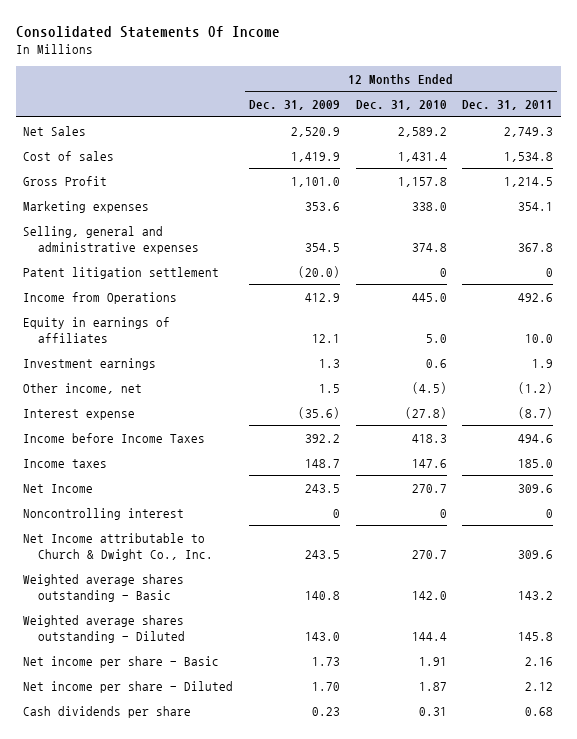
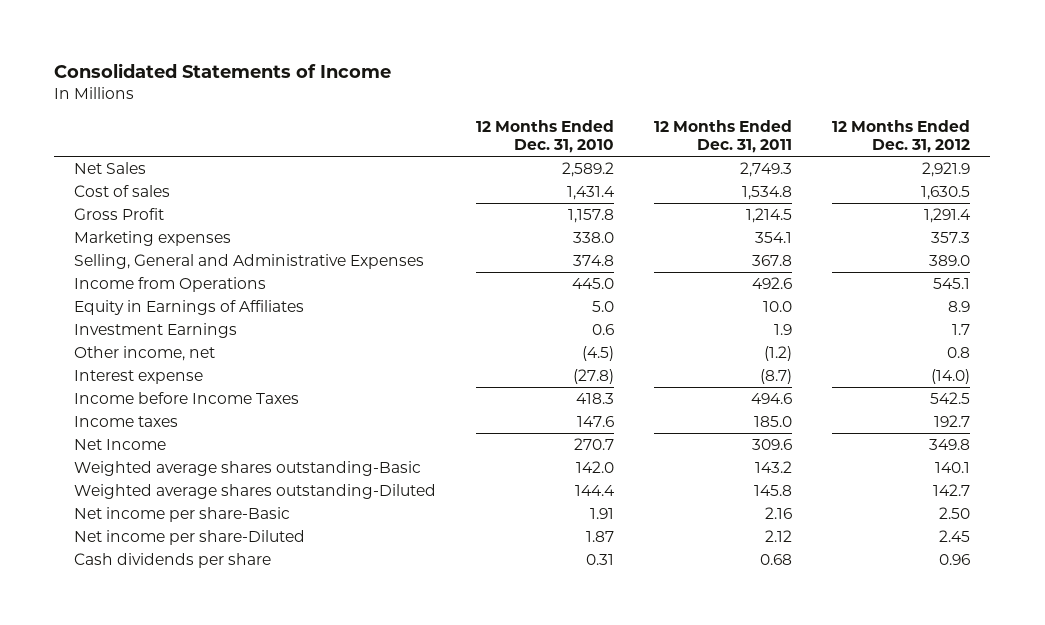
- Consolidated Statements Of Income
+ Consolidated Statements of Income
- | 12 Months Ended Dec. 31, 2009 | 12 Months Ended Dec. 31, 2010 | 12 Months Ended Dec. 31, 2011
+ | 12 Months Ended Dec. 31, 2010 | 12 Months Ended Dec. 31, 2011 | 12 Months Ended Dec. 31, 2012
- Selling, general and administrative expenses | 354.5 | 374.8 | 367.8
- Patent litigation settlement | (20.0) | 0 | 0
+ Selling, General and Administrative Expenses | 374.8 | 367.8 | 389.0
- Equity in earnings of affiliates | 12.1 | 5.0 | 10.0
- Investment earnings | 1.3 | 0.6 | 1.9
+ Equity in Earnings of Affiliates | 5.0 | 10.0 | 8.9
+ Investment Earnings | 0.6 | 1.9 | 1.7
- Noncontrolling interest | 0 | 0 | 0
- Net Income attributable to Church & Dwight Co., Inc. | 243.5 | 270.7 | 309.6
- Weighted average shares outstanding - Basic | 140.8 | 142.0 | 143.2
- Weighted average shares outstanding - Diluted | 143.0 | 144.4 | 145.8
- Net income per share - Basic | 1.73 | 1.91 | 2.16
- Net income per share - Diluted | 1.70 | 1.87 | 2.12
+ Weighted average shares outstanding-Basic | 142.0 | 143.2 | 140.1
+ Weighted average shares outstanding-Diluted | 144.4 | 145.8 | 142.7
+ Net income per share-Basic | 1.91 | 2.16 | 2.50
+ Net income per share-Diluted | 1.87 | 2.12 | 2.45

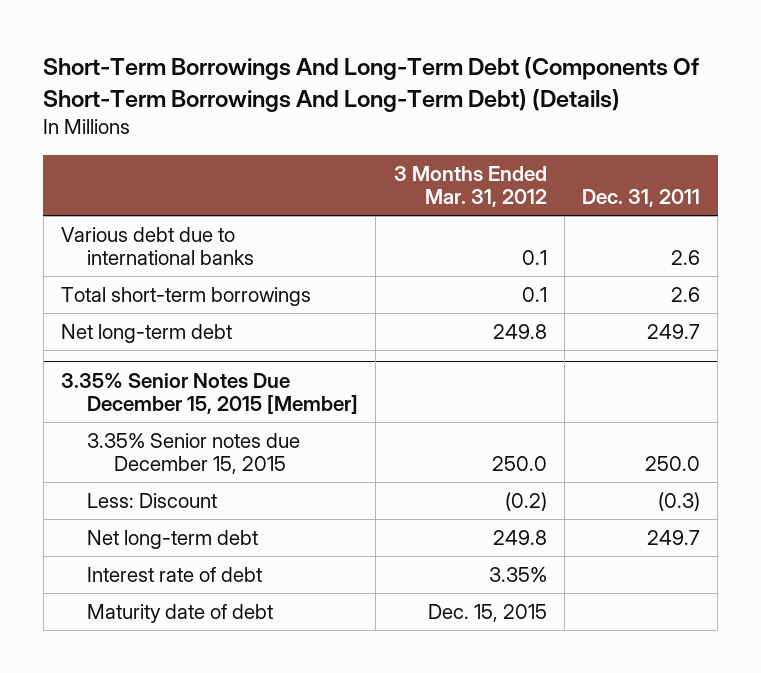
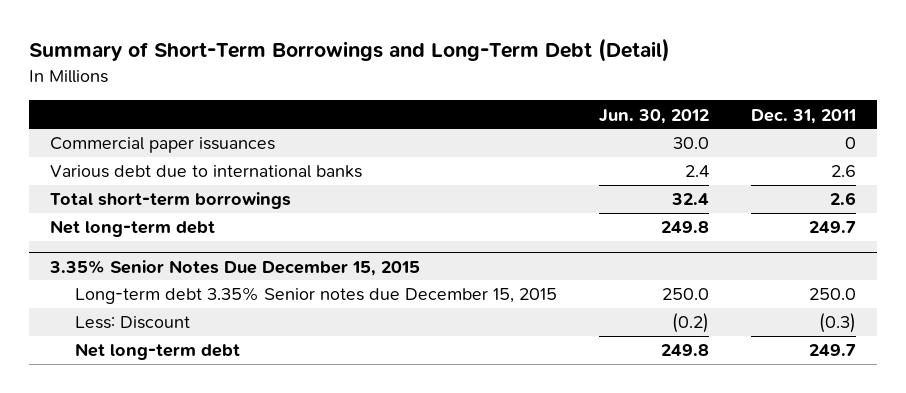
- Short-Term Borrowings And Long-Term Debt (Components Of Short-Term Borrowings And Long-Term Debt) (Details)
+ Summary of Short-Term Borrowings and Long-Term Debt (Detail)
- | 3 Months Ended Mar. 31, 2012 | Dec. 31, 2011
+ | Jun. 30, 2012 | Dec. 31, 2011
+ Commercial paper issuances | 30.0 | 0
- 3.35% Senior Notes Due December 15, 2015 [Member]
- 3.35% Senior notes due December 15, 2015 | 250.0 | 250.0
+ 3.35% Senior Notes Due December 15, 2015
+ Long-term debt 3.35% Senior notes due December 15, 2015 | 250.0 | 250.0
- Interest rate of debt | 3.35% |
- Maturity date of debt | Dec. 15, 2015 |

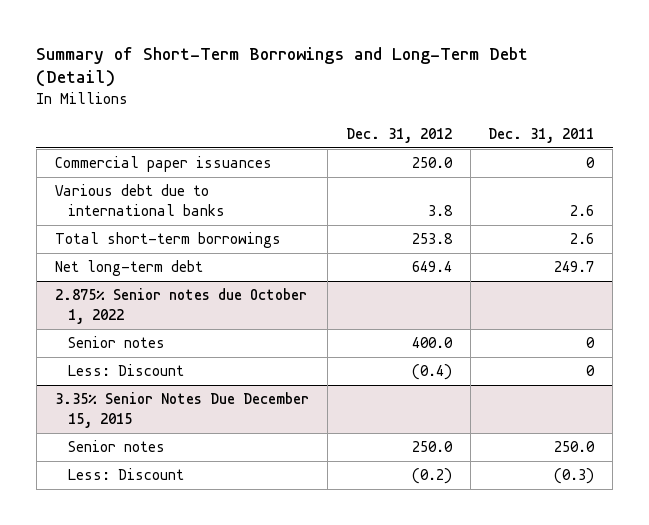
- | Jun. 30, 2012 | Dec. 31, 2011
+ | Dec. 31, 2012 | Dec. 31, 2011
+ 2.875% Senior notes due October 1, 2022
+ Senior notes | 400.0 | 0
+ Less: Discount | (0.4) | 0
@ 3.35% Senior Notes Due December 15, 2015
- Long-term debt 3.35% Senior notes due December 15, 2015 | 250.0 | 250.0
+ Senior notes | 250.0 | 250.0
- Net long-term debt | 249.8 | 249.7

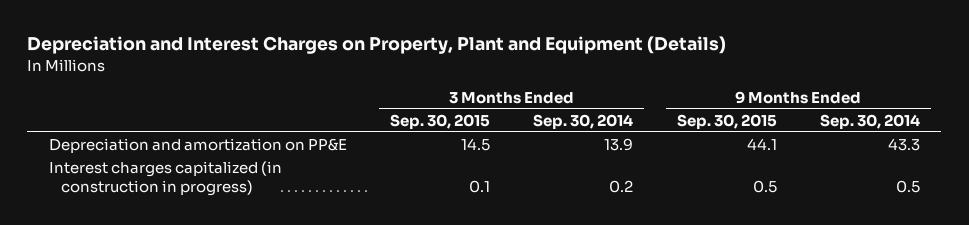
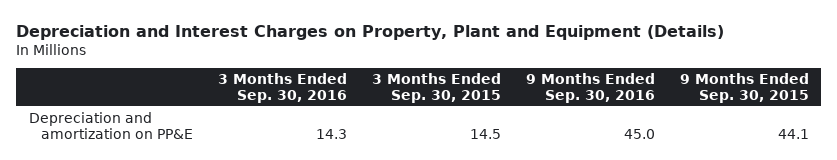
- | 3 Months Ended Sep. 30, 2015 | 3 Months Ended Sep. 30, 2014 | 9 Months Ended Sep. 30, 2015 | 9 Months Ended Sep. 30, 2014
+ | 3 Months Ended Sep. 30, 2016 | 3 Months Ended Sep. 30, 2015 | 9 Months Ended Sep. 30, 2016 | 9 Months Ended Sep. 30, 2015
- Interest charges capitalized (in construction in progress) | 0.1 | 0.2 | 0.5 | 0.5

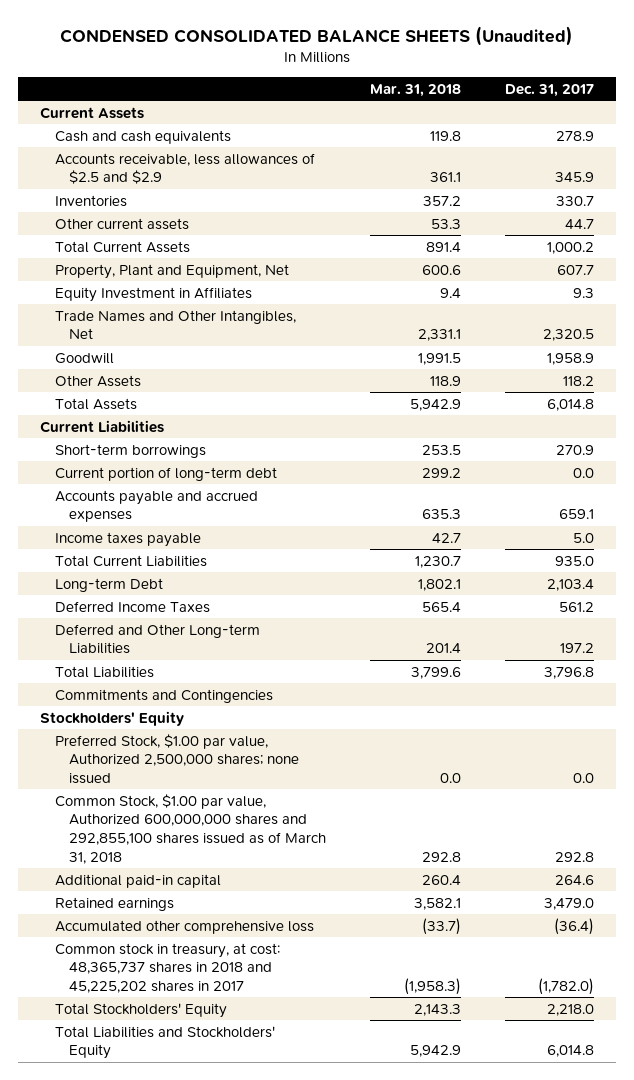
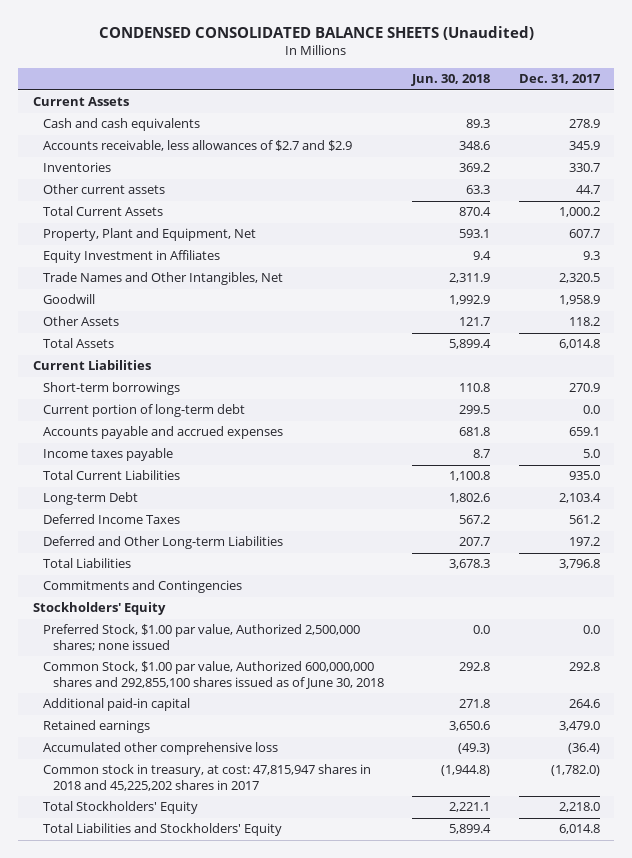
- | Mar. 31, 2018 | Dec. 31, 2017
+ | Jun. 30, 2018 | Dec. 31, 2017
- Accounts receivable, less allowances of $2.5 and $2.9 | 361.1 | 345.9
+ Accounts receivable, less allowances of $2.7 and $2.9 | 348.6 | 345.9
- Common Stock, $1.00 par value, Authorized 600,000,000 shares and 292,855,100 shares issued as of March 31, 2018 | 292.8 | 292.8
+ Common Stock, $1.00 par value, Authorized 600,000,000 shares and 292,855,100 shares issued as of June 30, 2018 | 292.8 | 292.8
- Common stock in treasury, at cost: 48,365,737 shares in 2018 and 45,225,202 shares in 2017 | (1,958.3) | (1,782.0)
+ Common stock in treasury, at cost: 47,815,947 shares in 2018 and 45,225,202 shares in 2017 | (1,944.8) | (1,782.0)

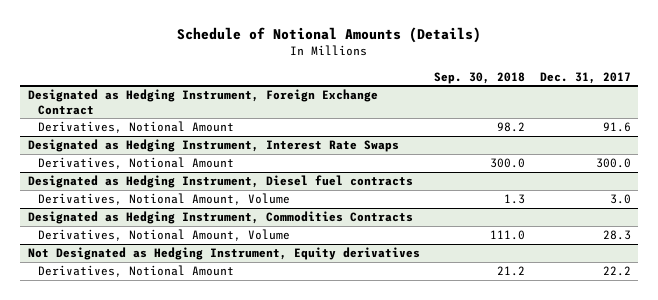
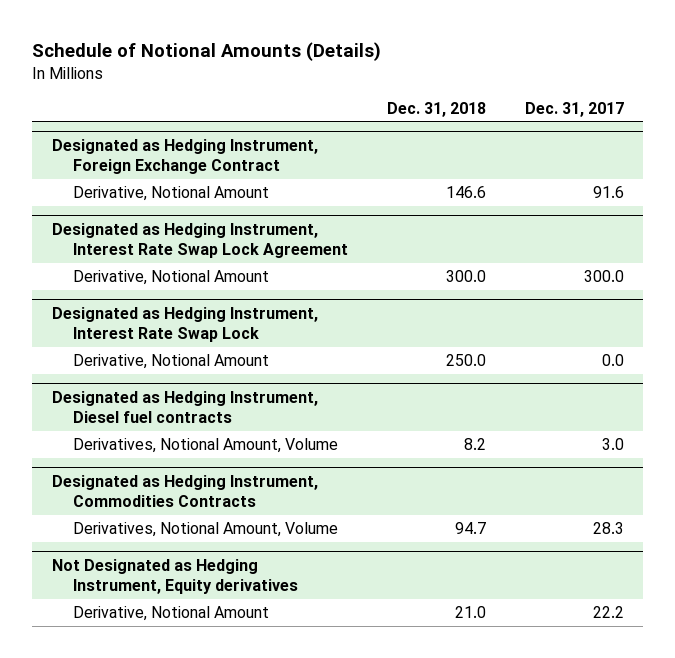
- | Sep. 30, 2018 | Dec. 31, 2017
+ | Dec. 31, 2018 | Dec. 31, 2017
@ Designated as Hedging Instrument, Foreign Exchange Contract
- Derivatives, Notional Amount | 98.2 | 91.6
- Designated as Hedging Instrument, Interest Rate Swaps
- Derivatives, Notional Amount | 300.0 | 300.0
@ Designated as Hedging Instrument, Foreign Exchange Contract
+ Derivative, Notional Amount | 146.6 | 91.6
+ Designated as Hedging Instrument, Interest Rate Swap Lock Agreement
+ Derivative, Notional Amount | 300.0 | 300.0
+ Designated as Hedging Instrument, Interest Rate Swap Lock
+ Derivative, Notional Amount | 250.0 | 0.0
@ Not Designated as Hedging Instrument, Equity derivatives
- Derivatives, Notional Amount | 21.2 | 22.2
+ Derivative, Notional Amount | 21.0 | 22.2

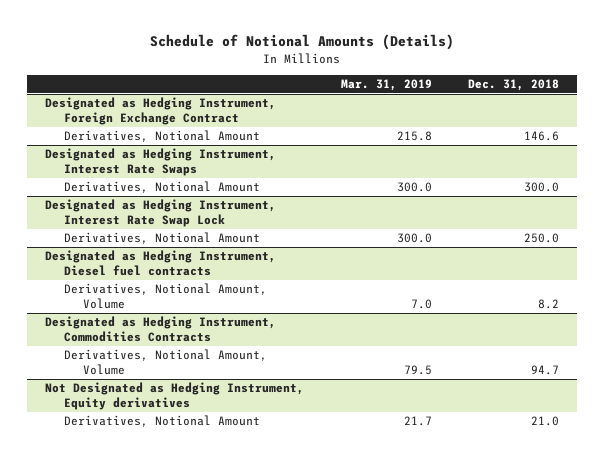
- | Dec. 31, 2018 | Dec. 31, 2017
+ | Mar. 31, 2019 | Dec. 31, 2018
@ Designated as Hedging Instrument, Foreign Exchange Contract
- Derivative, Notional Amount | 146.6 | 91.6
- Designated as Hedging Instrument, Interest Rate Swap Lock Agreement
- Derivative, Notional Amount | 300.0 | 300.0
@ Designated as Hedging Instrument, Foreign Exchange Contract
+ Derivatives, Notional Amount | 215.8 | 146.6
+ Designated as Hedging Instrument, Interest Rate Swaps
+ Derivatives, Notional Amount | 300.0 | 300.0
@ Designated as Hedging Instrument, Interest Rate Swap Lock
- Derivative, Notional Amount | 250.0 | 0.0
+ Derivatives, Notional Amount | 300.0 | 250.0
@ Not Designated as Hedging Instrument, Equity derivatives
- Derivative, Notional Amount | 21.0 | 22.2
+ Derivatives, Notional Amount | 21.7 | 21.0

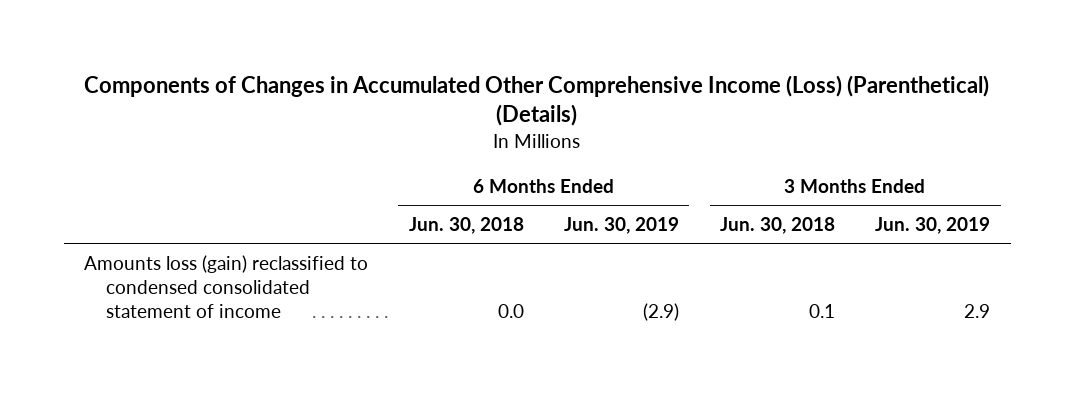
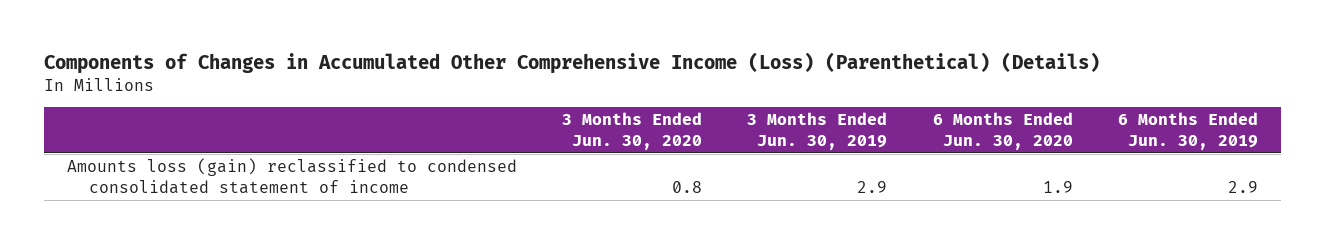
- | 6 Months Ended Jun. 30, 2018 | 6 Months Ended Jun. 30, 2019 | 3 Months Ended Jun. 30, 2018 | 3 Months Ended Jun. 30, 2019
+ | 3 Months Ended Jun. 30, 2020 | 3 Months Ended Jun. 30, 2019 | 6 Months Ended Jun. 30, 2020 | 6 Months Ended Jun. 30, 2019
- Amounts loss (gain) reclassified to condensed consolidated statement of income | 0.0 | (2.9) | 0.1 | 2.9
+ Amounts loss (gain) reclassified to condensed consolidated statement of income | 0.8 | 2.9 | 1.9 | 2.9

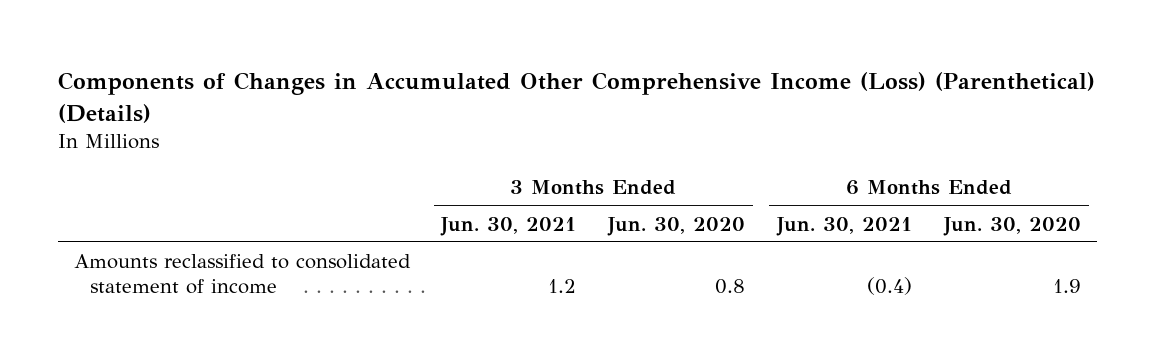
- | 3 Months Ended Jun. 30, 2020 | 3 Months Ended Jun. 30, 2019 | 6 Months Ended Jun. 30, 2020 | 6 Months Ended Jun. 30, 2019
+ | 3 Months Ended Jun. 30, 2021 | 3 Months Ended Jun. 30, 2020 | 6 Months Ended Jun. 30, 2021 | 6 Months Ended Jun. 30, 2020
- Amounts loss (gain) reclassified to condensed consolidated statement of income | 0.8 | 2.9 | 1.9 | 2.9
+ Amounts reclassified to consolidated statement of income | 1.2 | 0.8 | (0.4) | 1.9

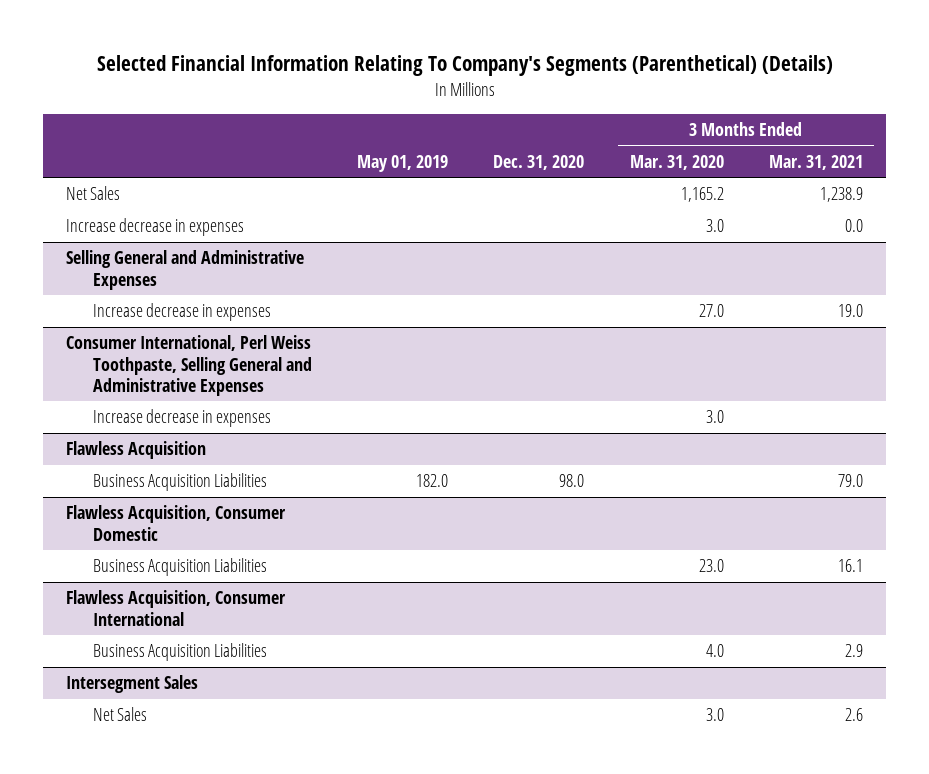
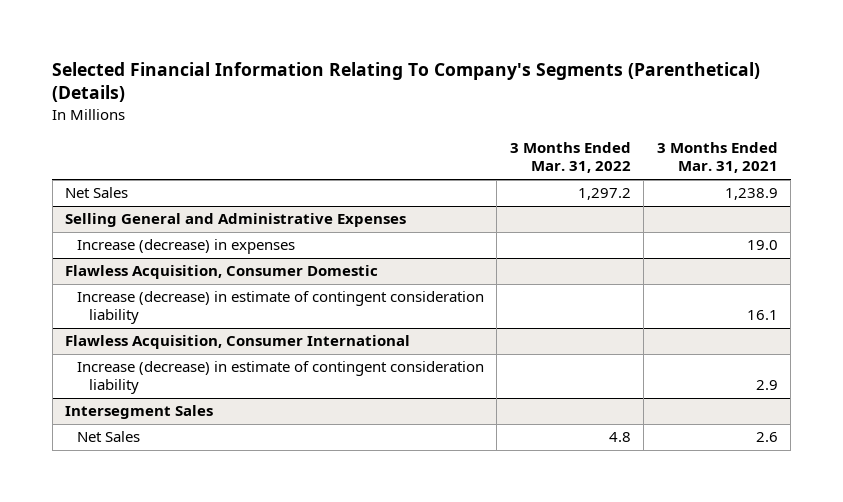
- | May 01, 2019 | Dec. 31, 2020 | 3 Months Ended Mar. 31, 2020 | 3 Months Ended Mar. 31, 2021
+ | 3 Months Ended Mar. 31, 2022 | 3 Months Ended Mar. 31, 2021
- Increase decrease in expenses | | | 3.0 | 0.0
@ Selling General and Administrative Expenses
- Increase decrease in expenses | | | 27.0 | 19.0
- Consumer International, Perl Weiss Toothpaste, Selling General and Administrative Expenses
- Increase decrease in expenses | | | 3.0 |
- Flawless Acquisition
- Business Acquisition Liabilities | 182.0 | 98.0 | | 79.0
@ Selling General and Administrative Expenses
+ Increase (decrease) in expenses | | 19.0
@ Flawless Acquisition, Consumer Domestic
- Business Acquisition Liabilities | | | 23.0 | 16.1
+ Increase (decrease) in estimate of contingent consideration liability | | 16.1
@ Flawless Acquisition, Consumer International
- Business Acquisition Liabilities | | | 4.0 | 2.9
+ Increase (decrease) in estimate of contingent consideration liability | | 2.9

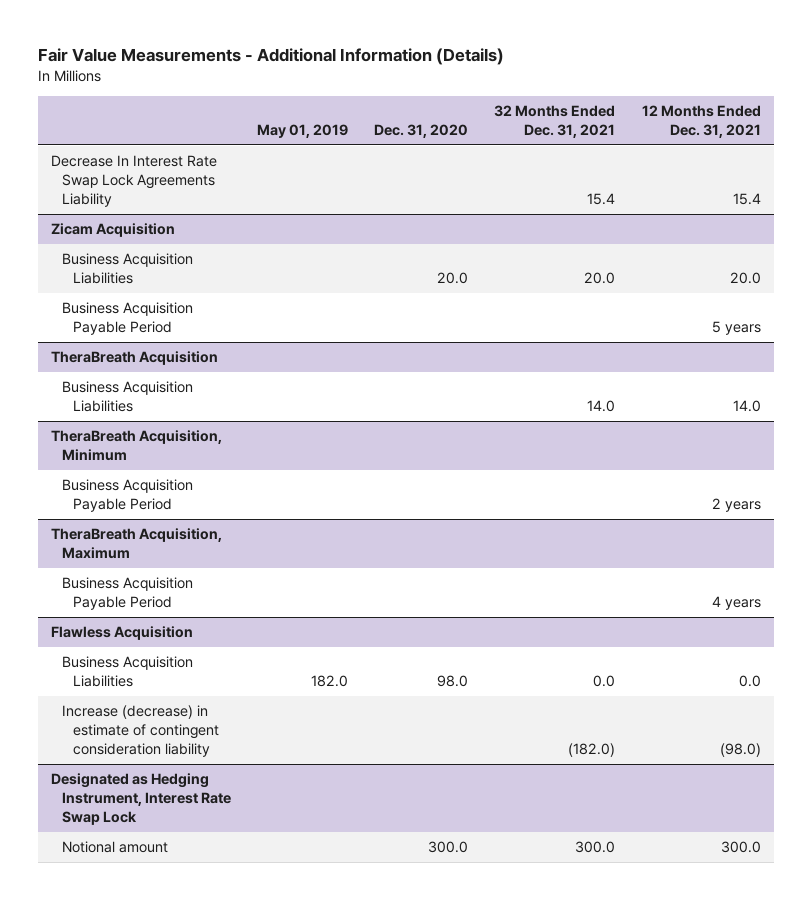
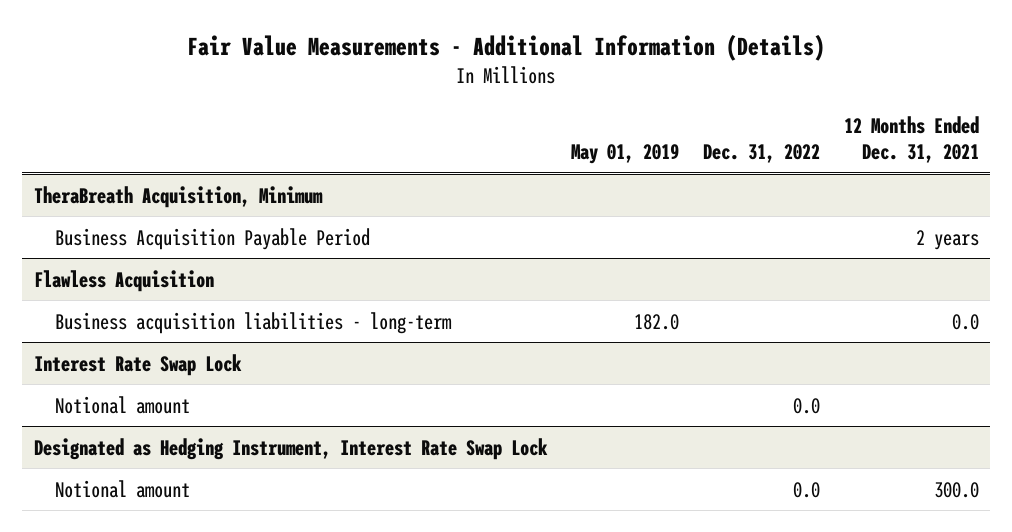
- | May 01, 2019 | Dec. 31, 2020 | 32 Months Ended Dec. 31, 2021 | 12 Months Ended Dec. 31, 2021
+ | May 01, 2019 | Dec. 31, 2022 | 12 Months Ended Dec. 31, 2021
- Decrease In Interest Rate Swap Lock Agreements Liability | | | 15.4 | 15.4
- Zicam Acquisition
- Business Acquisition Liabilities | | 20.0 | 20.0 | 20.0
- Business Acquisition Payable Period | | | | 5 years
- TheraBreath Acquisition
- Business Acquisition Liabilities | | | 14.0 | 14.0
- TheraBreath Acquisition, Maximum
- Business Acquisition Payable Period | | | | 4 years
@ Flawless Acquisition
- Business Acquisition Liabilities | 182.0 | 98.0 | 0.0 | 0.0
- Increase (decrease) in estimate of contingent consideration liability | | | (182.0) | (98.0)
+ Business acquisition liabilities - long-term | 182.0 | | 0.0
+ Interest Rate Swap Lock
+ Notional amount | | 0.0 |

